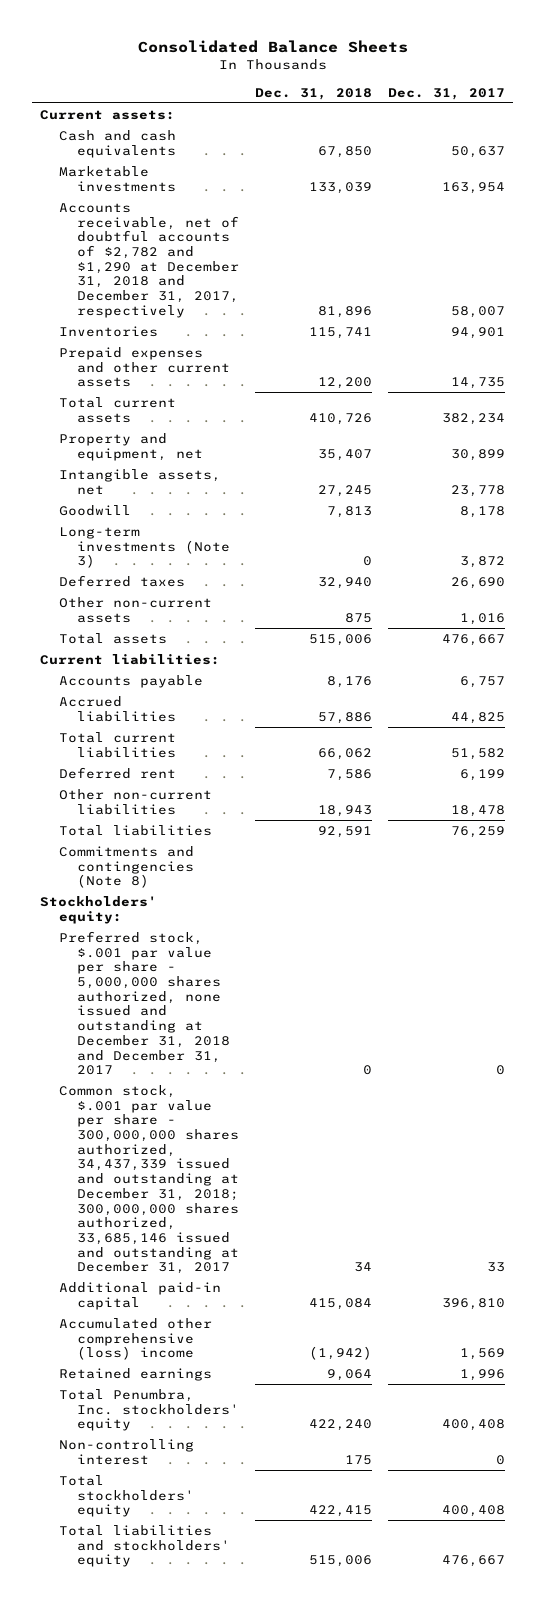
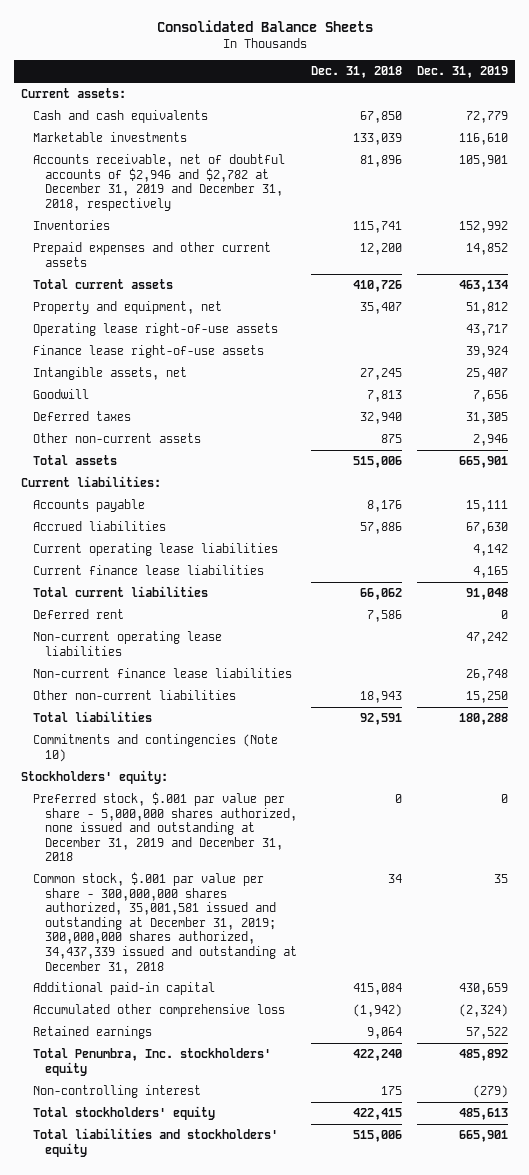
- | Dec. 31, 2018 | Dec. 31, 2017
+ | Dec. 31, 2018 | Dec. 31, 2019
- Accounts receivable, net of doubtful accounts of $2,782 and $1,290 at December 31, 2018 and December 31, 2017, respectively | 81,896 | 58,007
+ Accounts receivable, net of doubtful accounts of $2,946 and $2,782 at December 31, 2019 and December 31, 2018, respectively | 81,896 | 105,901
+ Operating lease right-of-use assets | | 43,717
+ Finance lease right-of-use assets | | 39,924
- Long-term investments (Note 3) | 0 | 3,872
+ Current operating lease liabilities | | 4,142
+ Current finance lease liabilities | | 4,165
+ Non-current operating lease liabilities | | 47,242
+ Non-current finance lease liabilities | | 26,748
- Commitments and contingencies (Note 8)
+ Commitments and contingencies (Note 10)
- Preferred stock, $.001 par value per share - 5,000,000 shares authorized, none issued and outstanding at December 31, 2018 and December 31, 2017 | 0 | 0
- Common stock, $.001 par value per share - 300,000,000 shares authorized, 34,437,339 issued and outstanding at December 31, 2018; 300,000,000 shares authorized, 33,685,146 issued and outstanding at December 31, 2017 | 34 | 33
+ Preferred stock, $.001 par value per share - 5,000,000 shares authorized, none issued and outstanding at December 31, 2019 and December 31, 2018 | 0 | 0
+ Common stock, $.001 par value per share - 300,000,000 shares authorized, 35,001,581 issued and outstanding at December 31, 2019; 300,000,000 shares authorized, 34,437,339 issued and outstanding at December 31, 2018 | 34 | 35
- Accumulated other comprehensive (loss) income | (1,942) | 1,569
+ Accumulated other comprehensive loss | (1,942) | (2,324)

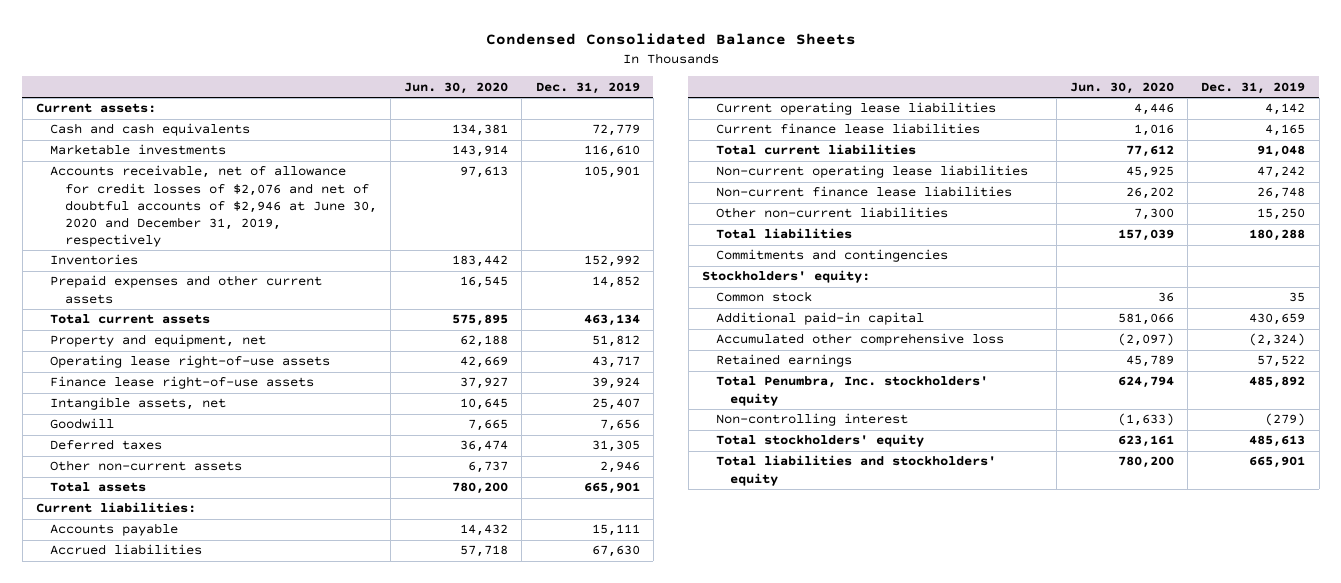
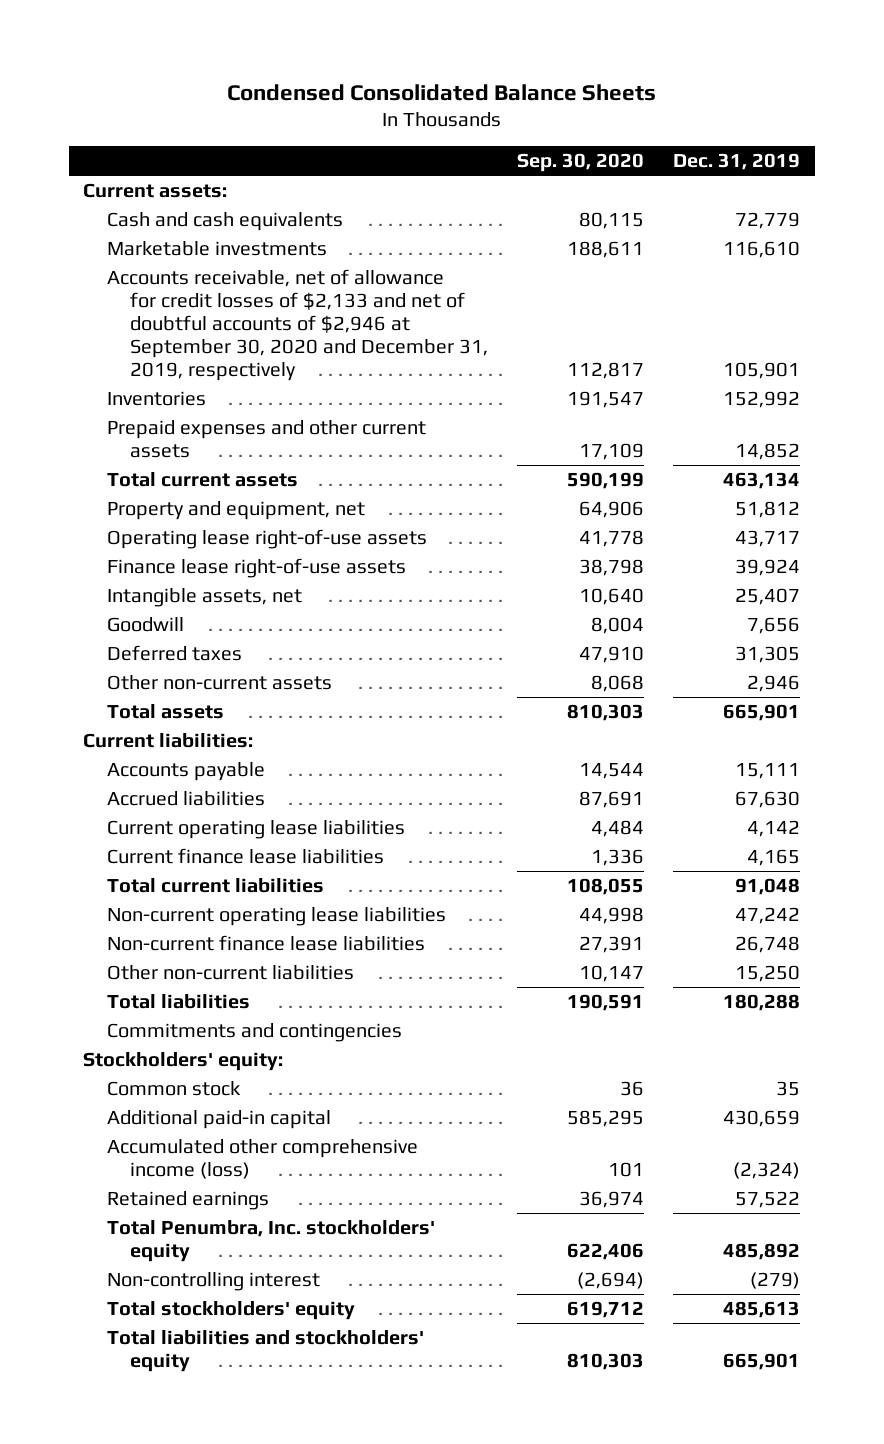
- | Jun. 30, 2020 | Dec. 31, 2019
+ | Sep. 30, 2020 | Dec. 31, 2019
- Accounts receivable, net of allowance for credit losses of $2,076 and net of doubtful accounts of $2,946 at June 30, 2020 and December 31, 2019, respectively | 97,613 | 105,901
+ Accounts receivable, net of allowance for credit losses of $2,133 and net of doubtful accounts of $2,946 at September 30, 2020 and December 31, 2019, respectively | 112,817 | 105,901
- Accumulated other comprehensive loss | (2,097) | (2,324)
+ Accumulated other comprehensive income (loss) | 101 | (2,324)

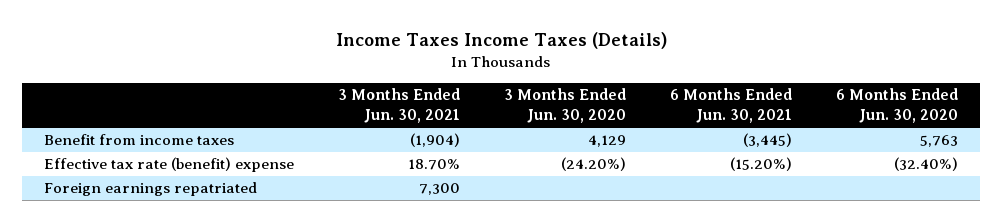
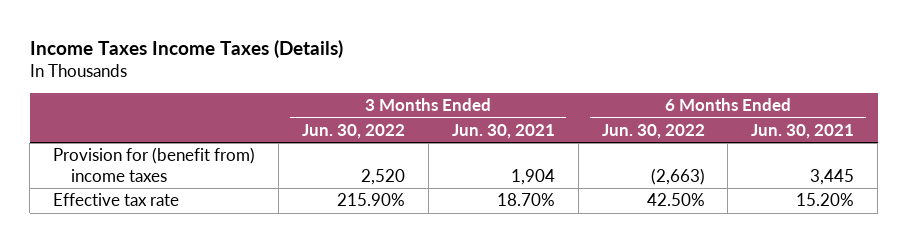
- | 3 Months Ended Jun. 30, 2021 | 3 Months Ended Jun. 30, 2020 | 6 Months Ended Jun. 30, 2021 | 6 Months Ended Jun. 30, 2020
+ | 3 Months Ended Jun. 30, 2022 | 3 Months Ended Jun. 30, 2021 | 6 Months Ended Jun. 30, 2022 | 6 Months Ended Jun. 30, 2021
- Benefit from income taxes | (1,904) | 4,129 | (3,445) | 5,763
- Effective tax rate (benefit) expense | 18.70% | (24.20%) | (15.20%) | (32.40%)
- Foreign earnings repatriated | 7,300 | | |
+ Provision for (benefit from) income taxes | 2,520 | 1,904 | (2,663) | 3,445
+ Effective tax rate | 215.90% | 18.70% | 42.50% | 15.20%

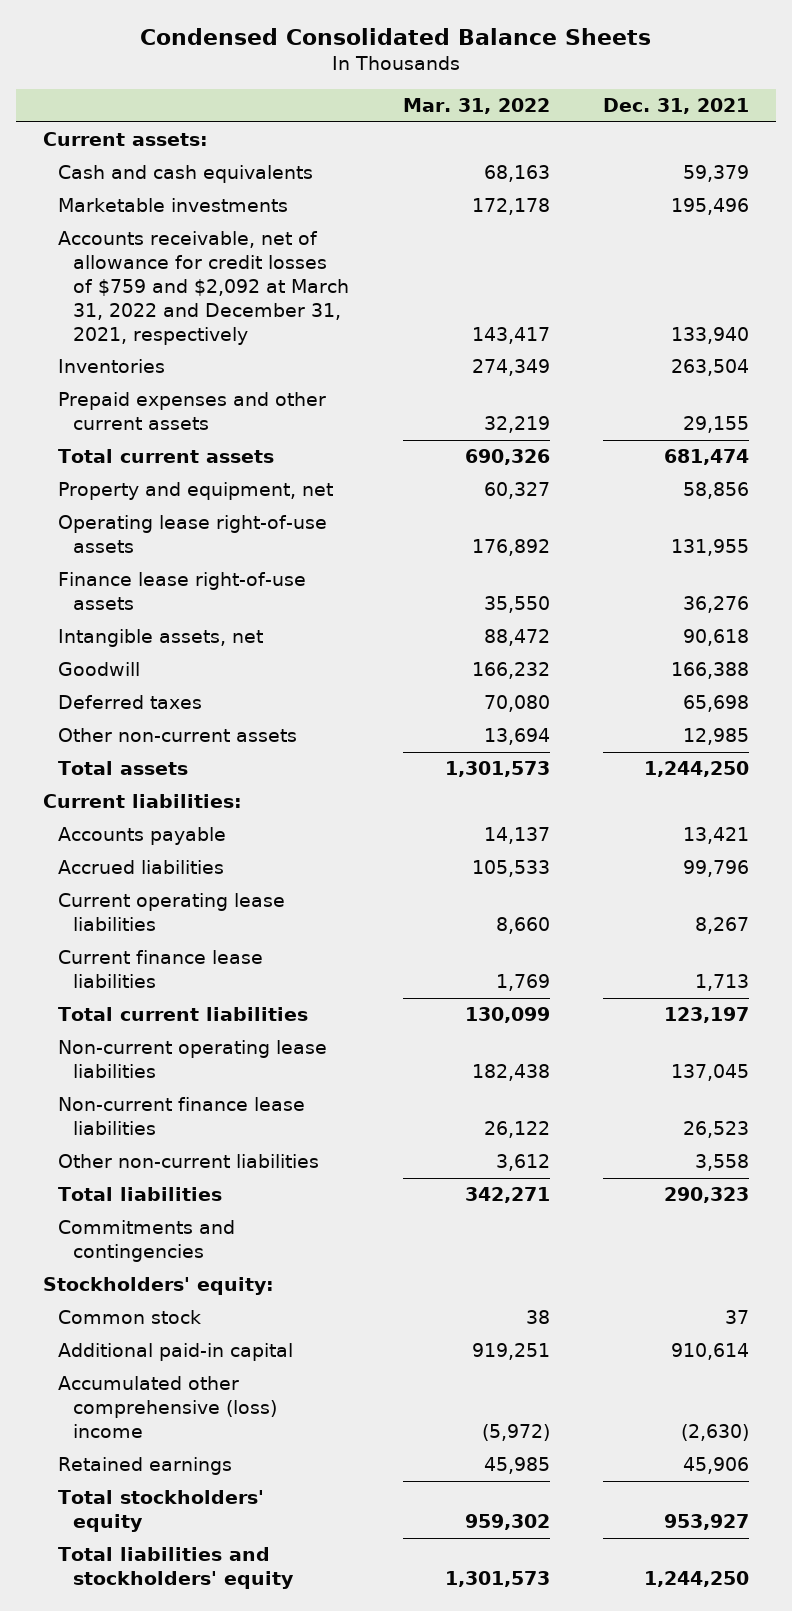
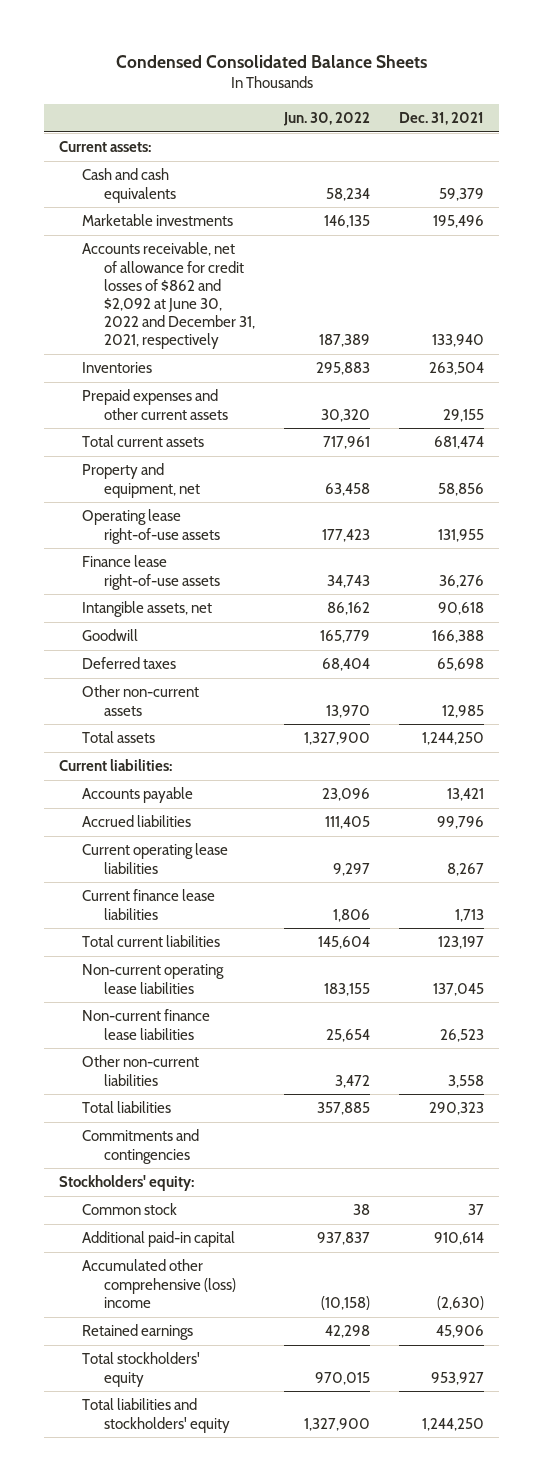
- | Mar. 31, 2022 | Dec. 31, 2021
+ | Jun. 30, 2022 | Dec. 31, 2021
- Accounts receivable, net of allowance for credit losses of $759 and $2,092 at March 31, 2022 and December 31, 2021, respectively | 143,417 | 133,940
+ Accounts receivable, net of allowance for credit losses of $862 and $2,092 at June 30, 2022 and December 31, 2021, respectively | 187,389 | 133,940

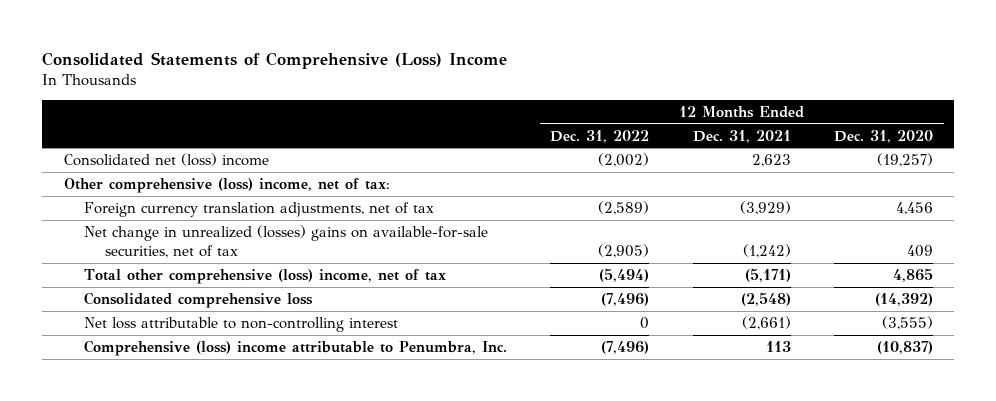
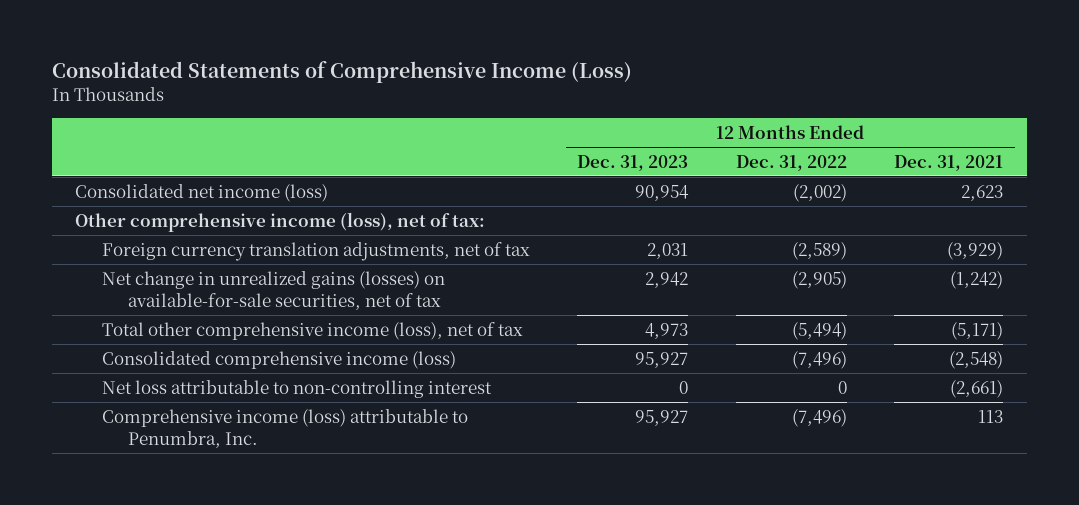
- Consolidated Statements of Comprehensive (Loss) Income
+ Consolidated Statements of Comprehensive Income (Loss)
- | 12 Months Ended Dec. 31, 2022 | 12 Months Ended Dec. 31, 2021 | 12 Months Ended Dec. 31, 2020
+ | 12 Months Ended Dec. 31, 2023 | 12 Months Ended Dec. 31, 2022 | 12 Months Ended Dec. 31, 2021
- Consolidated net (loss) income | (2,002) | 2,623 | (19,257)
- Other comprehensive (loss) income, net of tax:
+ Consolidated net income (loss) | 90,954 | (2,002) | 2,623
+ Other comprehensive income (loss), net of tax:
- Net change in unrealized (losses) gains on available-for-sale securities, net of tax | (2,905) | (1,242) | 409
- Total other comprehensive (loss) income, net of tax | (5,494) | (5,171) | 4,865
- Consolidated comprehensive loss | (7,496) | (2,548) | (14,392)
+ Net change in unrealized gains (losses) on available-for-sale securities, net of tax | 2,942 | (2,905) | (1,242)
+ Total other comprehensive income (loss), net of tax | 4,973 | (5,494) | (5,171)
+ Consolidated comprehensive income (loss) | 95,927 | (7,496) | (2,548)
- Comprehensive (loss) income attributable to Penumbra, Inc. | (7,496) | 113 | (10,837)
+ Comprehensive income (loss) attributable to Penumbra, Inc. | 95,927 | (7,496) | 113

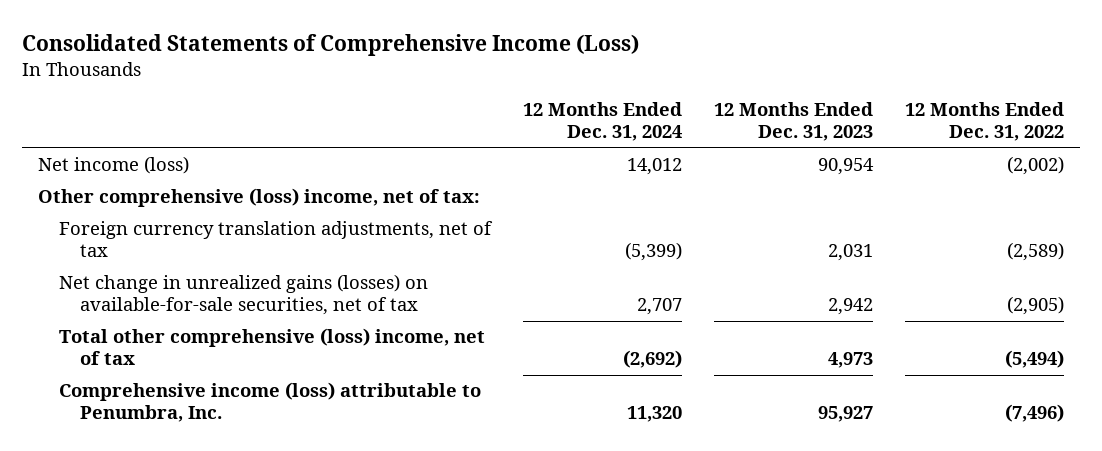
- | 12 Months Ended Dec. 31, 2023 | 12 Months Ended Dec. 31, 2022 | 12 Months Ended Dec. 31, 2021
+ | 12 Months Ended Dec. 31, 2024 | 12 Months Ended Dec. 31, 2023 | 12 Months Ended Dec. 31, 2022
- Consolidated net income (loss) | 90,954 | (2,002) | 2,623
- Other comprehensive income (loss), net of tax:
+ Net income (loss) | 14,012 | 90,954 | (2,002)
+ Other comprehensive (loss) income, net of tax:
- Total other comprehensive income (loss), net of tax | 4,973 | (5,494) | (5,171)
- Consolidated comprehensive income (loss) | 95,927 | (7,496) | (2,548)
- Net loss attributable to non-controlling interest | 0 | 0 | (2,661)
+ Total other comprehensive (loss) income, net of tax | (2,692) | 4,973 | (5,494)

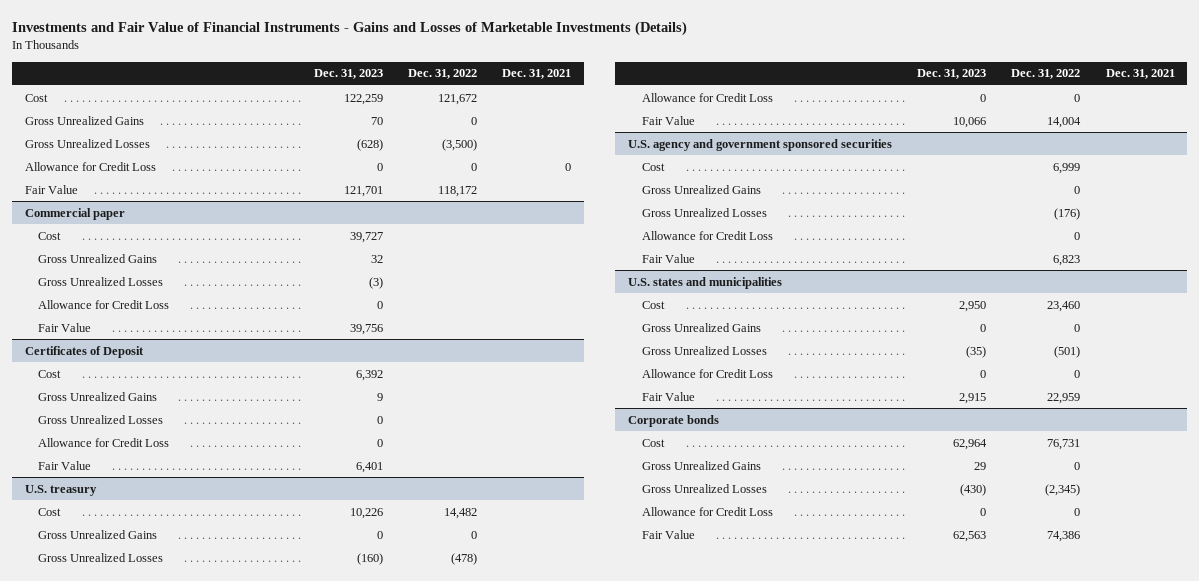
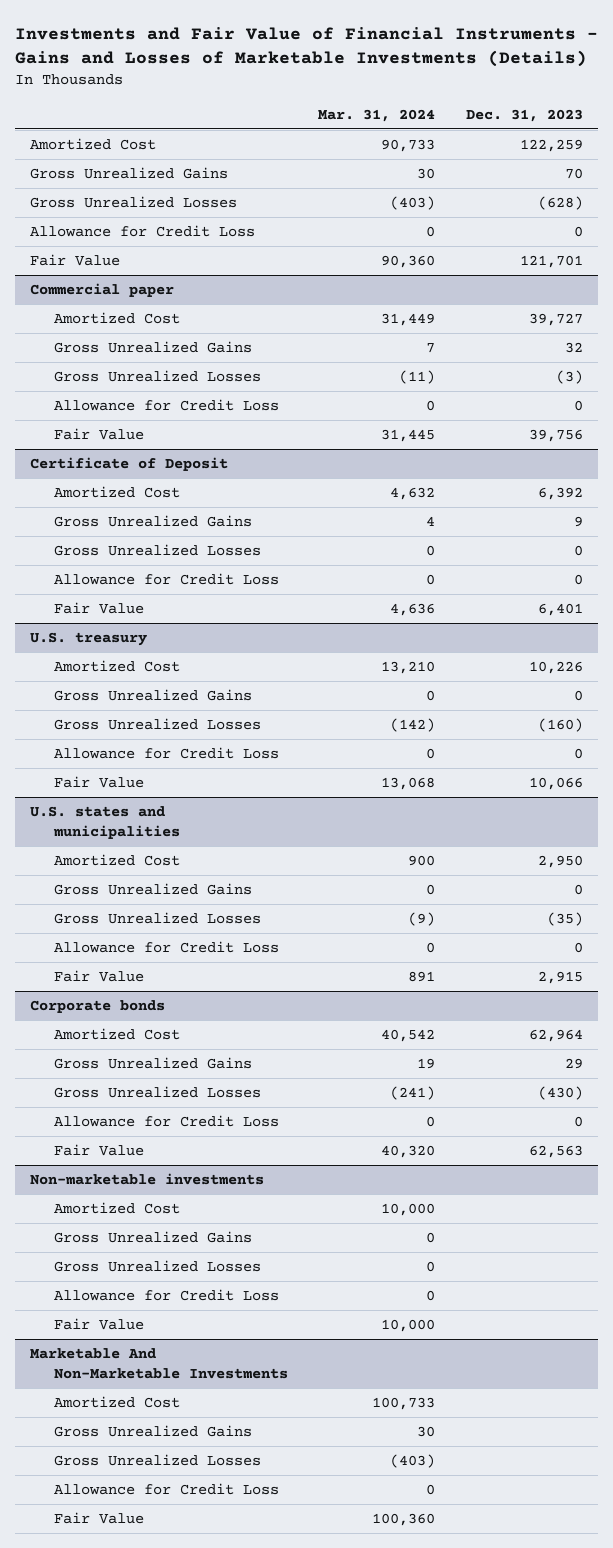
- | Dec. 31, 2023 | Dec. 31, 2022 | Dec. 31, 2021
+ | Mar. 31, 2024 | Dec. 31, 2023
- Cost | 122,259 | 121,672 |
+ Amortized Cost | 90,733 | 122,259
@ Commercial paper
- Cost | 39,727 | |
+ Amortized Cost | 31,449 | 39,727
- Certificates of Deposit
- Cost | 6,392 | |
+ Certificate of Deposit
+ Amortized Cost | 4,632 | 6,392
@ U.S. treasury
- Cost | 10,226 | 14,482 |
+ Amortized Cost | 13,210 | 10,226
- U.S. agency and government sponsored securities
- Cost | | 6,999 |
- Gross Unrealized Gains | | 0 |
- Gross Unrealized Losses | | (176) |
- Allowance for Credit Loss | | 0 |
- Fair Value | | 6,823 |
@ U.S. states and municipalities
- Cost | 2,950 | 23,460 |
+ Amortized Cost | 900 | 2,950
@ Corporate bonds
- Cost | 62,964 | 76,731 |
+ Amortized Cost | 40,542 | 62,964
+ Non-marketable investments
+ Amortized Cost | 10,000 |
+ Gross Unrealized Gains | 0 |
+ Gross Unrealized Losses | 0 |
+ Allowance for Credit Loss | 0 |
+ Fair Value | 10,000 |
+ Marketable And Non-Marketable Investments
+ Amortized Cost | 100,733 |
+ Gross Unrealized Gains | 30 |
+ Gross Unrealized Losses | (403) |
+ Allowance for Credit Loss | 0 |
+ Fair Value | 100,360 |

